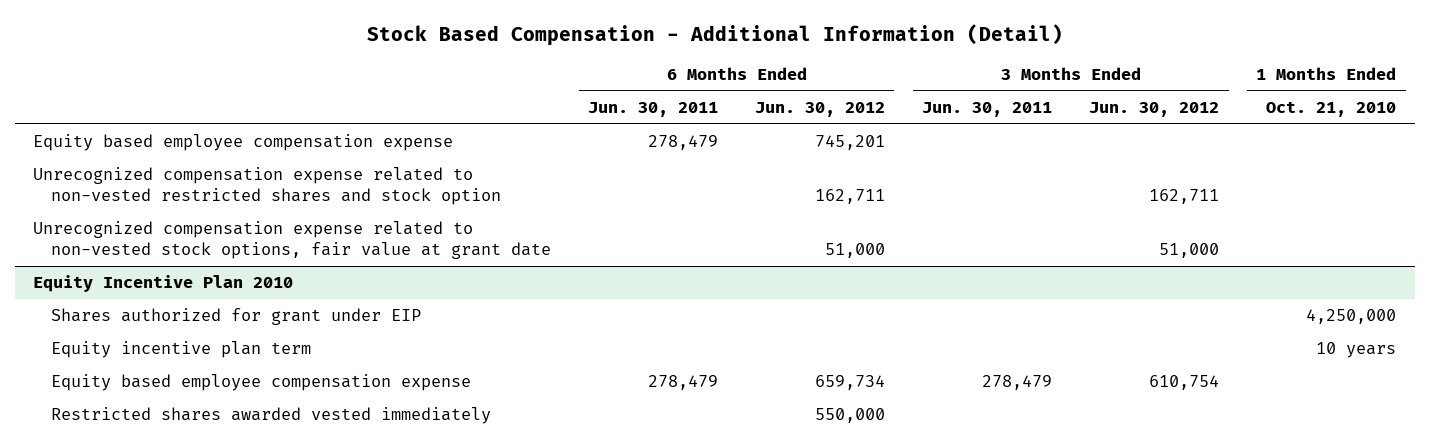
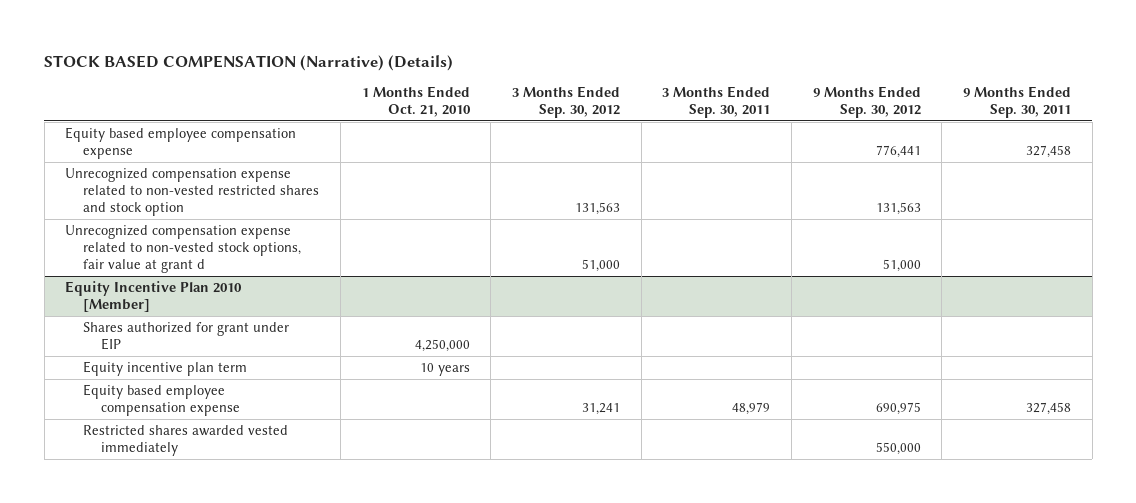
- Stock Based Compensation - Additional Information (Detail)
+ STOCK BASED COMPENSATION (Narrative) (Details)
- | 6 Months Ended Jun. 30, 2011 | 6 Months Ended Jun. 30, 2012 | 3 Months Ended Jun. 30, 2011 | 3 Months Ended Jun. 30, 2012 | 1 Months Ended Oct. 21, 2010
+ | 1 Months Ended Oct. 21, 2010 | 3 Months Ended Sep. 30, 2012 | 3 Months Ended Sep. 30, 2011 | 9 Months Ended Sep. 30, 2012 | 9 Months Ended Sep. 30, 2011
- Unrecognized compensation expense related to non-vested stock options, fair value at grant date | | 51,000 | | 51,000 |
- Equity Incentive Plan 2010
+ Unrecognized compensation expense related to non-vested stock options, fair value at grant d | | 51,000 | | 51,000 |
+ Equity Incentive Plan 2010 [Member]

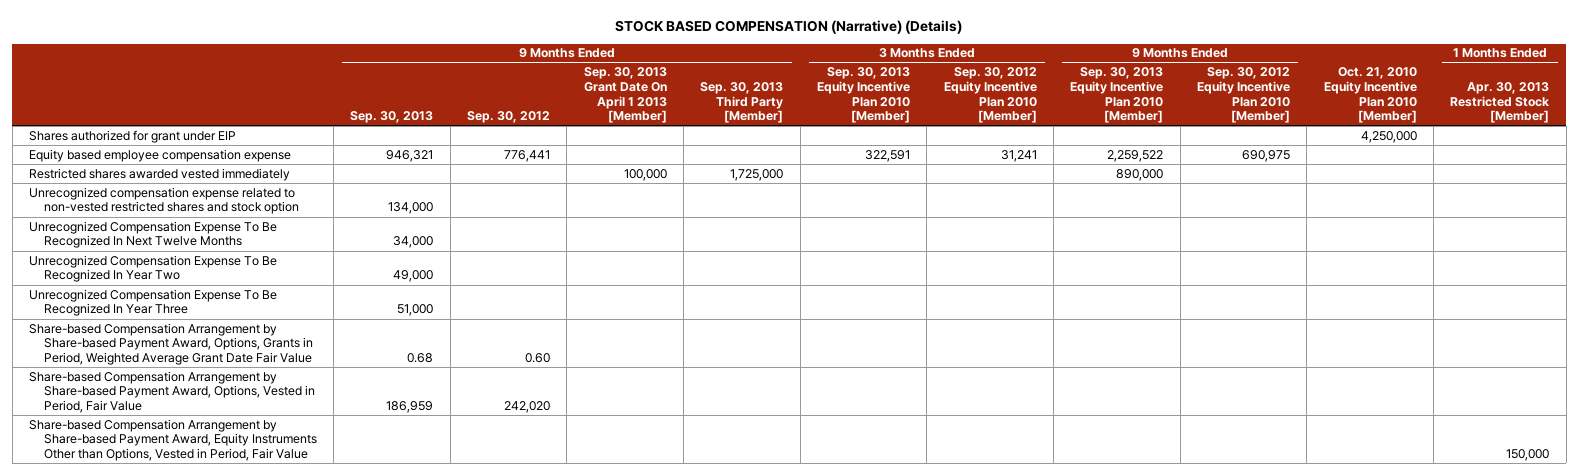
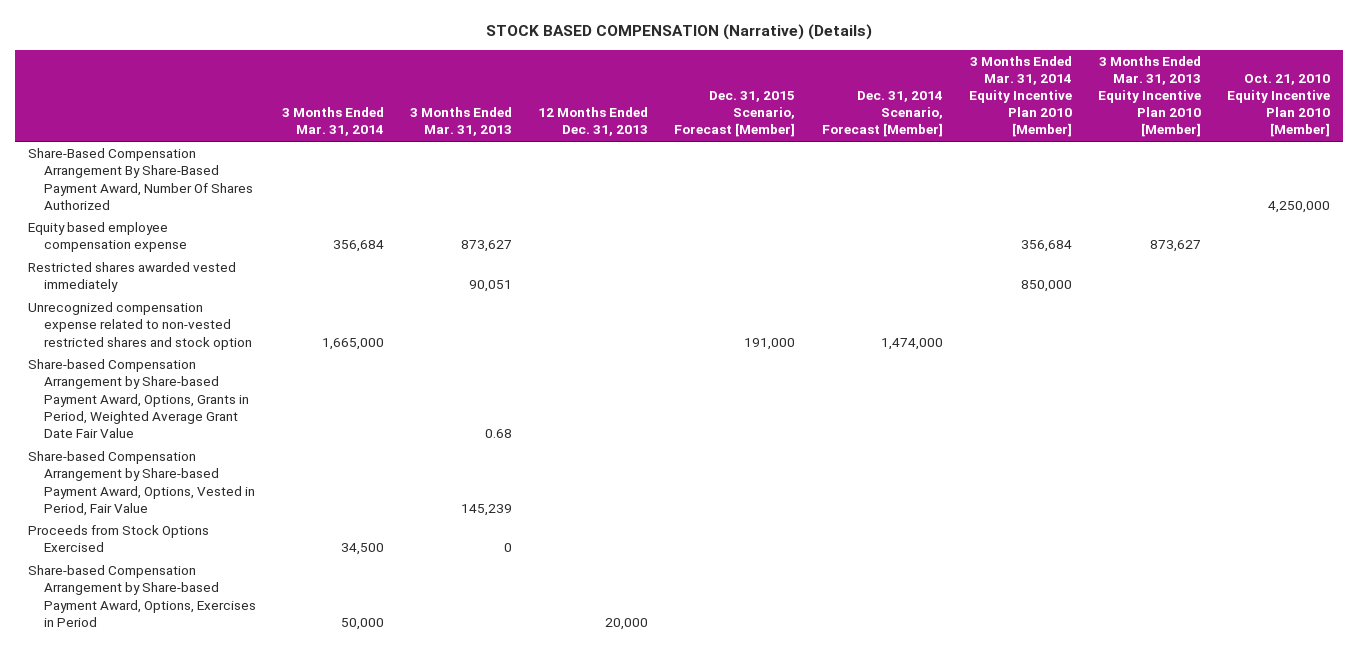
- | 9 Months Ended Sep. 30, 2013 | 9 Months Ended Sep. 30, 2012 | 9 Months Ended Sep. 30, 2013 Grant Date On April 1 2013 [Member] | 9 Months Ended Sep. 30, 2013 Third Party [Member] | 3 Months Ended Sep. 30, 2013 Equity Incentive Plan 2010 [Member] | 3 Months Ended Sep. 30, 2012 Equity Incentive Plan 2010 [Member] | 9 Months Ended Sep. 30, 2013 Equity Incentive Plan 2010 [Member] | 9 Months Ended Sep. 30, 2012 Equity Incentive Plan 2010 [Member] | Oct. 21, 2010 Equity Incentive Plan 2010 [Member] | 1 Months Ended Apr. 30, 2013 Restricted Stock [Member]
+ | 3 Months Ended Mar. 31, 2014 | 3 Months Ended Mar. 31, 2013 | 12 Months Ended Dec. 31, 2013 | Dec. 31, 2015 Scenario, Forecast [Member] | Dec. 31, 2014 Scenario, Forecast [Member] | 3 Months Ended Mar. 31, 2014 Equity Incentive Plan 2010 [Member] | 3 Months Ended Mar. 31, 2013 Equity Incentive Plan 2010 [Member] | Oct. 21, 2010 Equity Incentive Plan 2010 [Member]
- Shares authorized for grant under EIP | | | | | | | | | 4,250,000 |
+ Share-Based Compensation Arrangement By Share-Based Payment Award, Number Of Shares Authorized | | | | | | | | 4,250,000
- Unrecognized Compensation Expense To Be Recognized In Next Twelve Months | 34,000 | | | | | | | | |
- Unrecognized Compensation Expense To Be Recognized In Year Two | 49,000 | | | | | | | | |
- Unrecognized Compensation Expense To Be Recognized In Year Three | 51,000 | | | | | | | | |
- Share-based Compensation Arrangement by Share-based Payment Award, Equity Instruments Other than Options, Vested in Period, Fair Value | | | | | | | | | | 150,000
+ Proceeds from Stock Options Exercised | 34,500 | 0 | | | | | |
+ Share-based Compensation Arrangement by Share-based Payment Award, Options, Exercises in Period | 50,000 | | 20,000 | | | | |

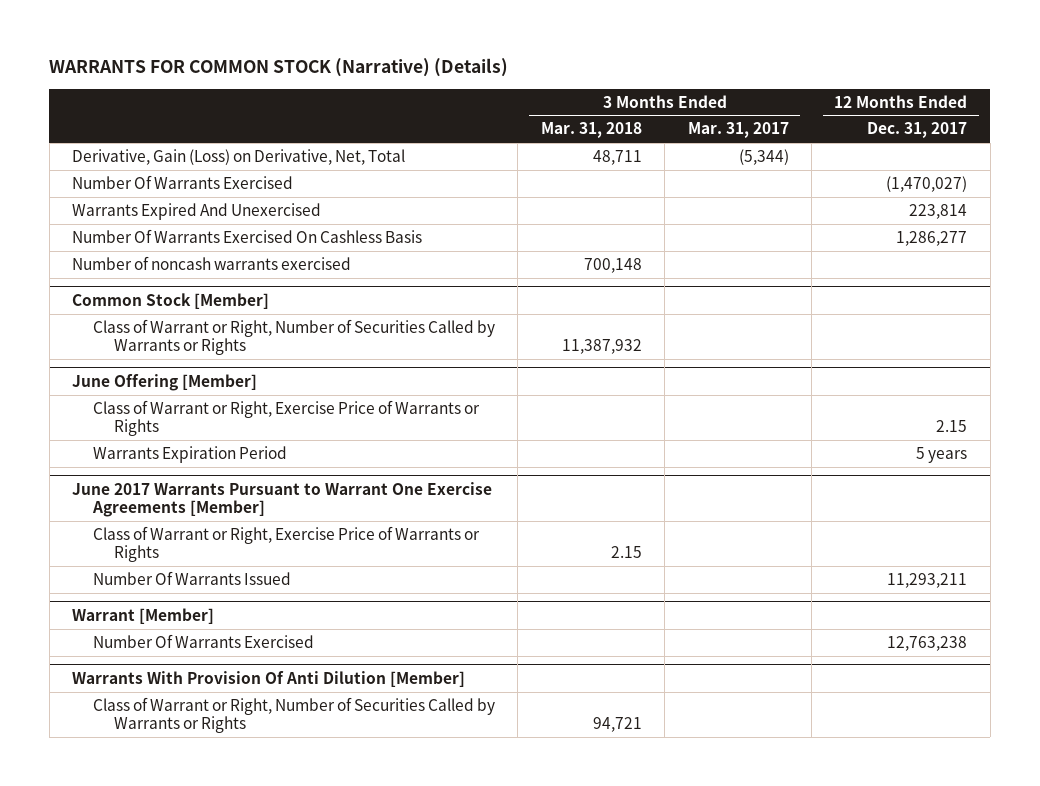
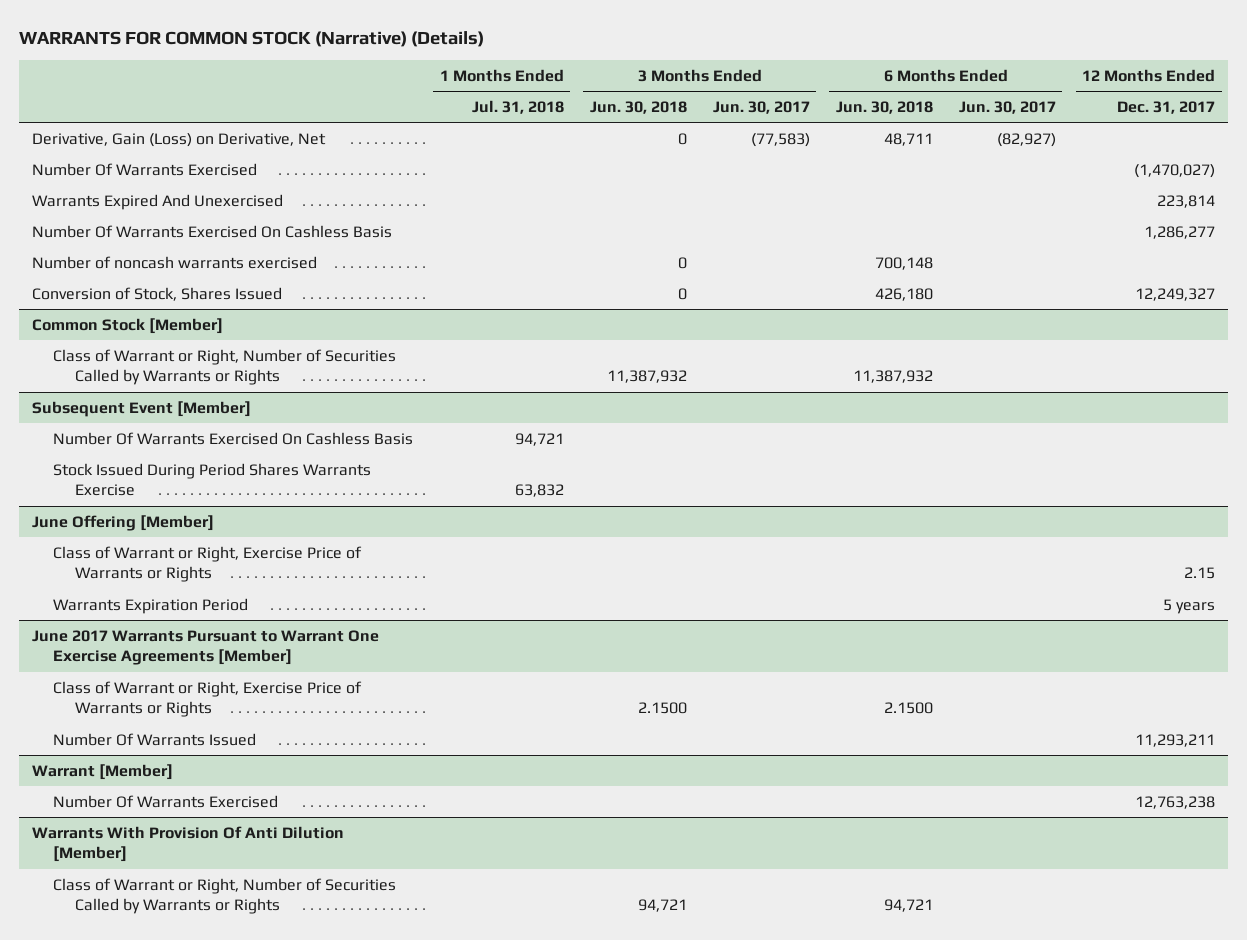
- | 3 Months Ended Mar. 31, 2018 | 3 Months Ended Mar. 31, 2017 | 12 Months Ended Dec. 31, 2017
+ | 1 Months Ended Jul. 31, 2018 | 3 Months Ended Jun. 30, 2018 | 3 Months Ended Jun. 30, 2017 | 6 Months Ended Jun. 30, 2018 | 6 Months Ended Jun. 30, 2017 | 12 Months Ended Dec. 31, 2017
- Derivative, Gain (Loss) on Derivative, Net, Total | 48,711 | (5,344) |
+ Derivative, Gain (Loss) on Derivative, Net | | 0 | (77,583) | 48,711 | (82,927) |
+ Conversion of Stock, Shares Issued | | 0 | | 426,180 | | 12,249,327
+ Subsequent Event [Member]
+ Number Of Warrants Exercised On Cashless Basis | 94,721 | | | | |
+ Stock Issued During Period Shares Warrants Exercise | 63,832 | | | | |

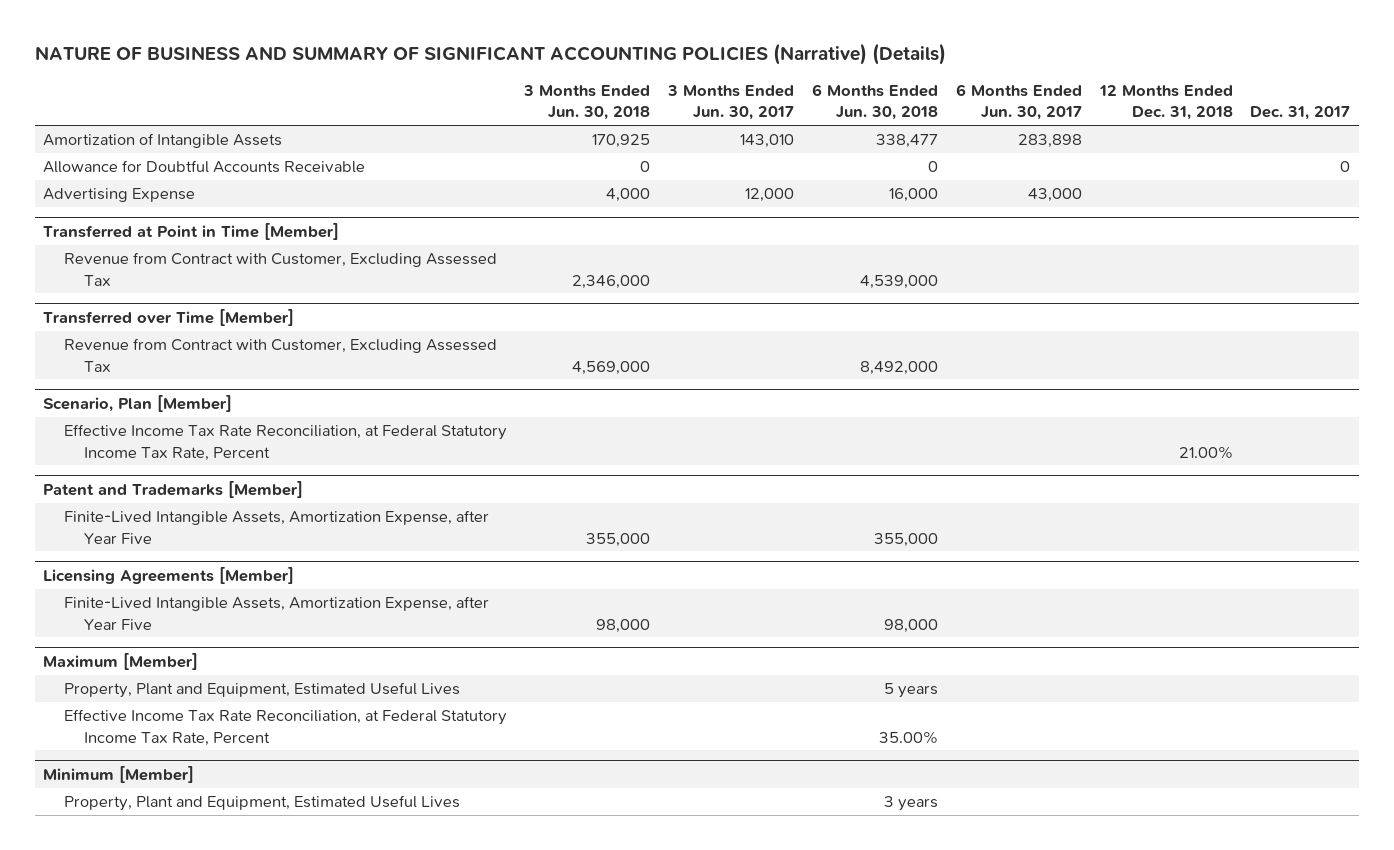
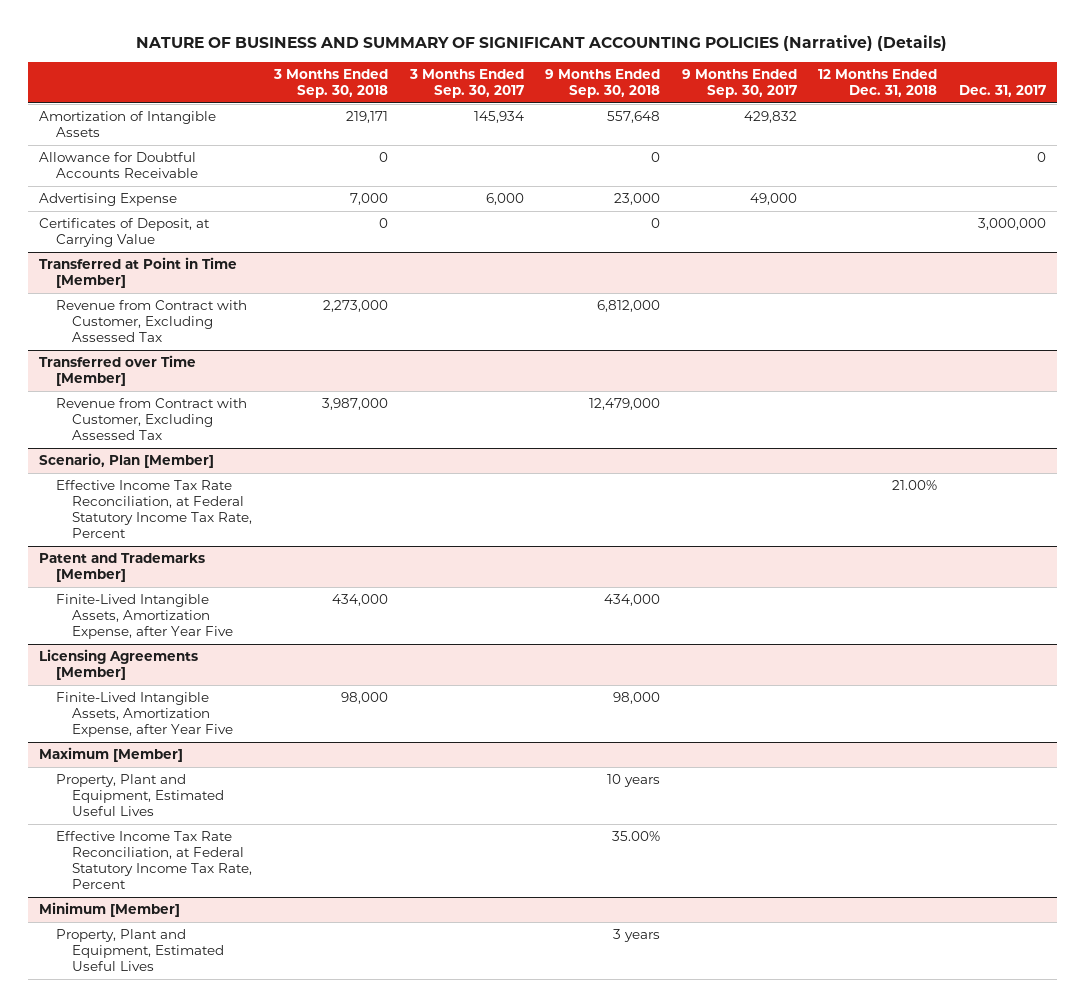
- | 3 Months Ended Jun. 30, 2018 | 3 Months Ended Jun. 30, 2017 | 6 Months Ended Jun. 30, 2018 | 6 Months Ended Jun. 30, 2017 | 12 Months Ended Dec. 31, 2018 | Dec. 31, 2017
+ | 3 Months Ended Sep. 30, 2018 | 3 Months Ended Sep. 30, 2017 | 9 Months Ended Sep. 30, 2018 | 9 Months Ended Sep. 30, 2017 | 12 Months Ended Dec. 31, 2018 | Dec. 31, 2017
+ Certificates of Deposit, at Carrying Value | 0 | | 0 | | | 3,000,000

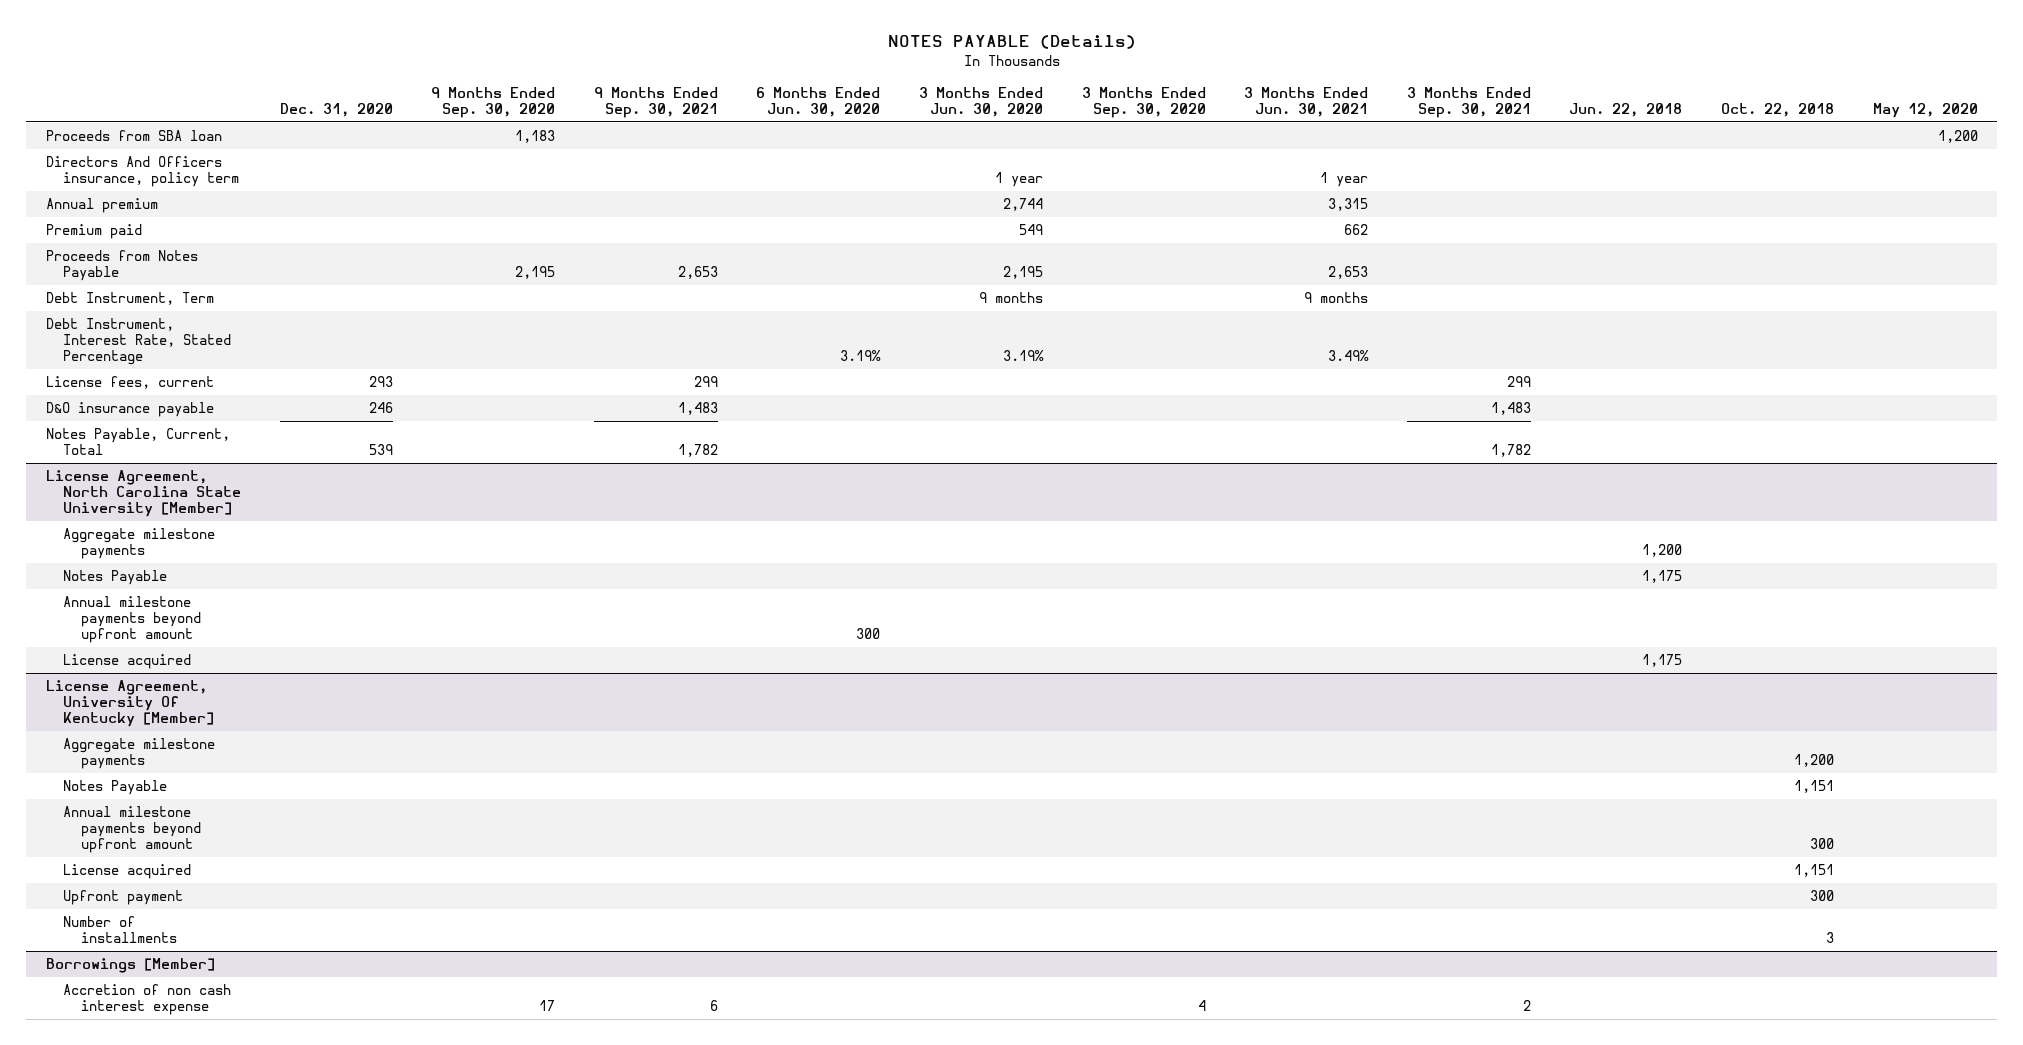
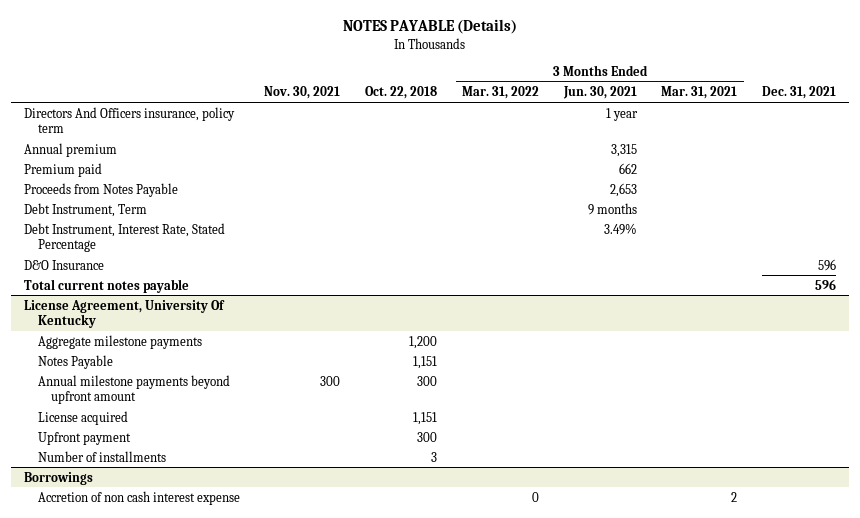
- | Dec. 31, 2020 | 9 Months Ended Sep. 30, 2020 | 9 Months Ended Sep. 30, 2021 | 6 Months Ended Jun. 30, 2020 | 3 Months Ended Jun. 30, 2020 | 3 Months Ended Sep. 30, 2020 | 3 Months Ended Jun. 30, 2021 | 3 Months Ended Sep. 30, 2021 | Jun. 22, 2018 | Oct. 22, 2018 | May 12, 2020
+ | Nov. 30, 2021 | Oct. 22, 2018 | 3 Months Ended Mar. 31, 2022 | 3 Months Ended Jun. 30, 2021 | 3 Months Ended Mar. 31, 2021 | Dec. 31, 2021
- Proceeds from SBA loan | | 1,183 | | | | | | | | | 1,200
- License fees, current | 293 | | 299 | | | | | 299 | | |
- D&O insurance payable | 246 | | 1,483 | | | | | 1,483 | | |
- Notes Payable, Current, Total | 539 | | 1,782 | | | | | 1,782 | | |
- License Agreement, North Carolina State University [Member]
- Aggregate milestone payments | | | | | | | | | 1,200 | |
- Notes Payable | | | | | | | | | 1,175 | |
- Annual milestone payments beyond upfront amount | | | | 300 | | | | | | |
- License acquired | | | | | | | | | 1,175 | |
- License Agreement, University Of Kentucky [Member]
+ D&O Insurance | | | | | | 596
+ Total current notes payable | | | | | | 596
+ License Agreement, University Of Kentucky
- Borrowings [Member]
+ Borrowings

